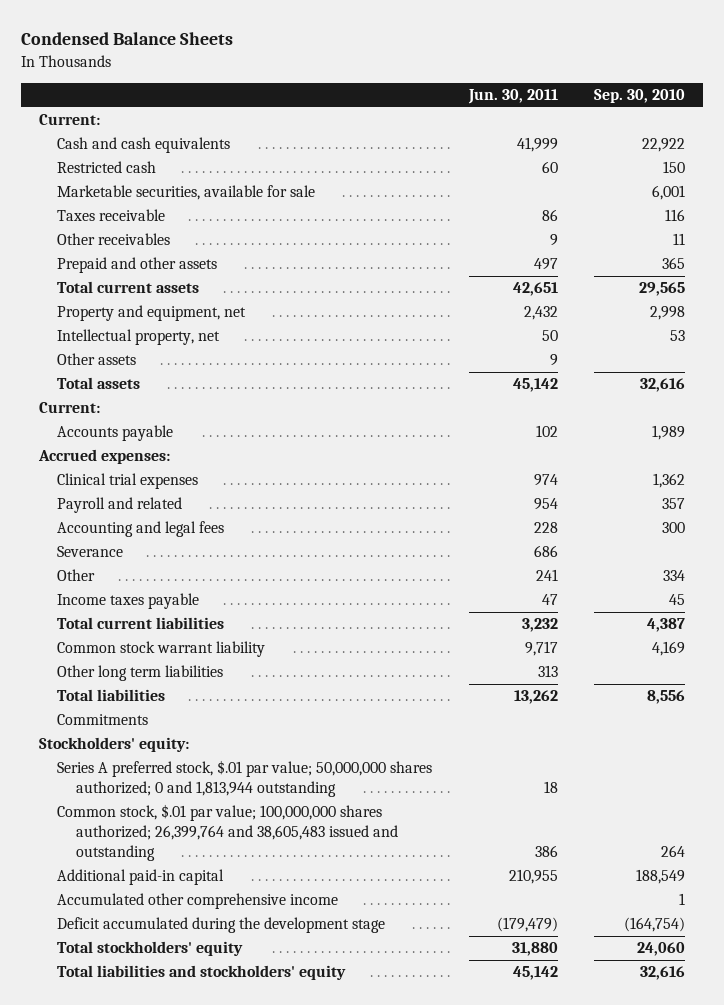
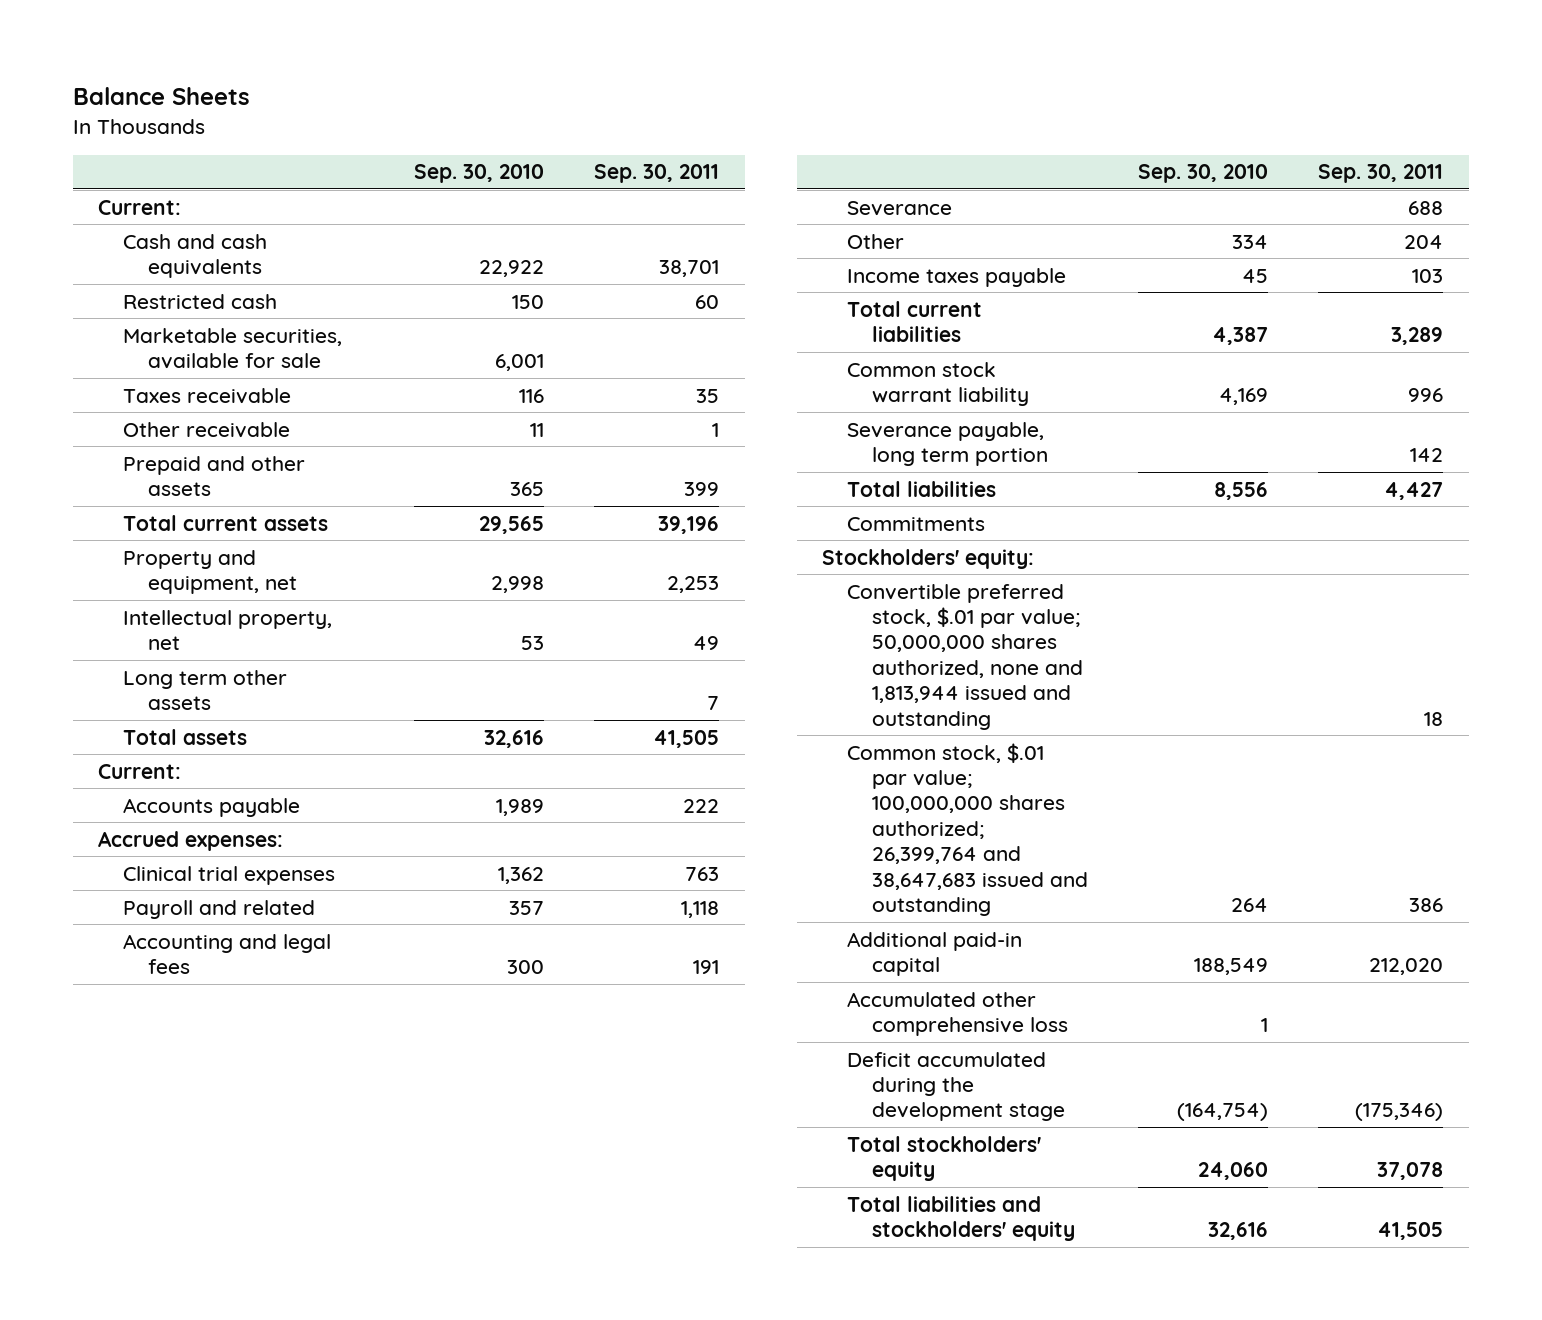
- Condensed Balance Sheets
+ Balance Sheets
- | Jun. 30, 2011 | Sep. 30, 2010
+ | Sep. 30, 2010 | Sep. 30, 2011
- Other receivables | 9 | 11
+ Other receivable | 11 | 1
- Other assets | 9 |
+ Long term other assets | | 7
- Other long term liabilities | 313 |
+ Severance payable, long term portion | | 142
- Series A preferred stock, $.01 par value; 50,000,000 shares authorized; 0 and 1,813,944 outstanding | 18 |
- Common stock, $.01 par value; 100,000,000 shares authorized; 26,399,764 and 38,605,483 issued and outstanding | 386 | 264
+ Convertible preferred stock, $.01 par value; 50,000,000 shares authorized, none and 1,813,944 issued and outstanding | | 18
+ Common stock, $.01 par value; 100,000,000 shares authorized; 26,399,764 and 38,647,683 issued and outstanding | 264 | 386
- Accumulated other comprehensive income | | 1
+ Accumulated other comprehensive loss | 1 |

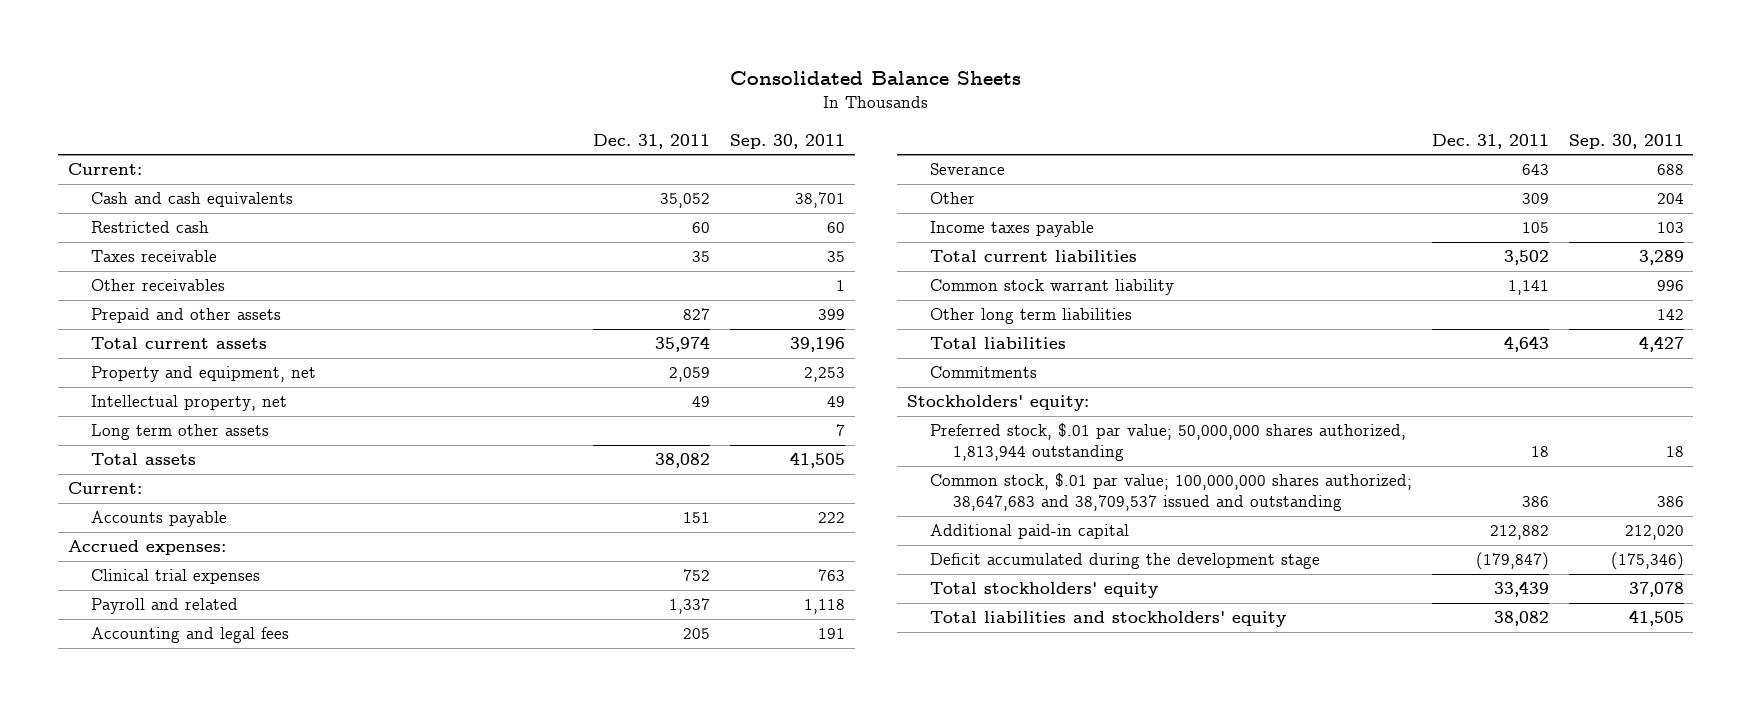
- Balance Sheets
+ Consolidated Balance Sheets
- | Sep. 30, 2010 | Sep. 30, 2011
+ | Dec. 31, 2011 | Sep. 30, 2011
- Marketable securities, available for sale | 6,001 |
- Other receivable | 11 | 1
+ Other receivables | | 1
- Severance payable, long term portion | | 142
+ Other long term liabilities | | 142
- Convertible preferred stock, $.01 par value; 50,000,000 shares authorized, none and 1,813,944 issued and outstanding | | 18
- Common stock, $.01 par value; 100,000,000 shares authorized; 26,399,764 and 38,647,683 issued and outstanding | 264 | 386
+ Preferred stock, $.01 par value; 50,000,000 shares authorized, 1,813,944 outstanding | 18 | 18
+ Common stock, $.01 par value; 100,000,000 shares authorized; 38,647,683 and 38,709,537 issued and outstanding | 386 | 386
- Accumulated other comprehensive loss | 1 |

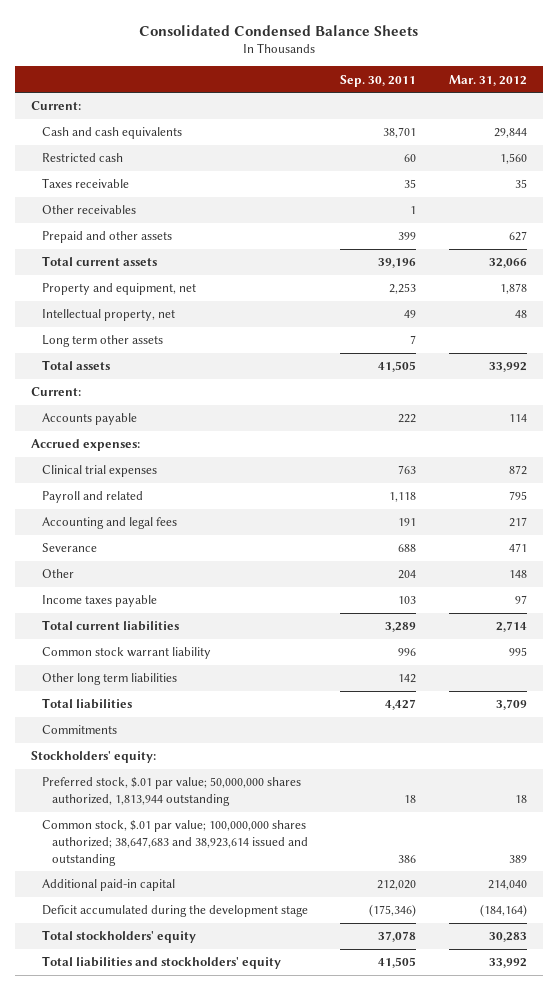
- Consolidated Balance Sheets
+ Consolidated Condensed Balance Sheets
- | Dec. 31, 2011 | Sep. 30, 2011
+ | Sep. 30, 2011 | Mar. 31, 2012
- Common stock, $.01 par value; 100,000,000 shares authorized; 38,647,683 and 38,709,537 issued and outstanding | 386 | 386
+ Common stock, $.01 par value; 100,000,000 shares authorized; 38,647,683 and 38,923,614 issued and outstanding | 386 | 389

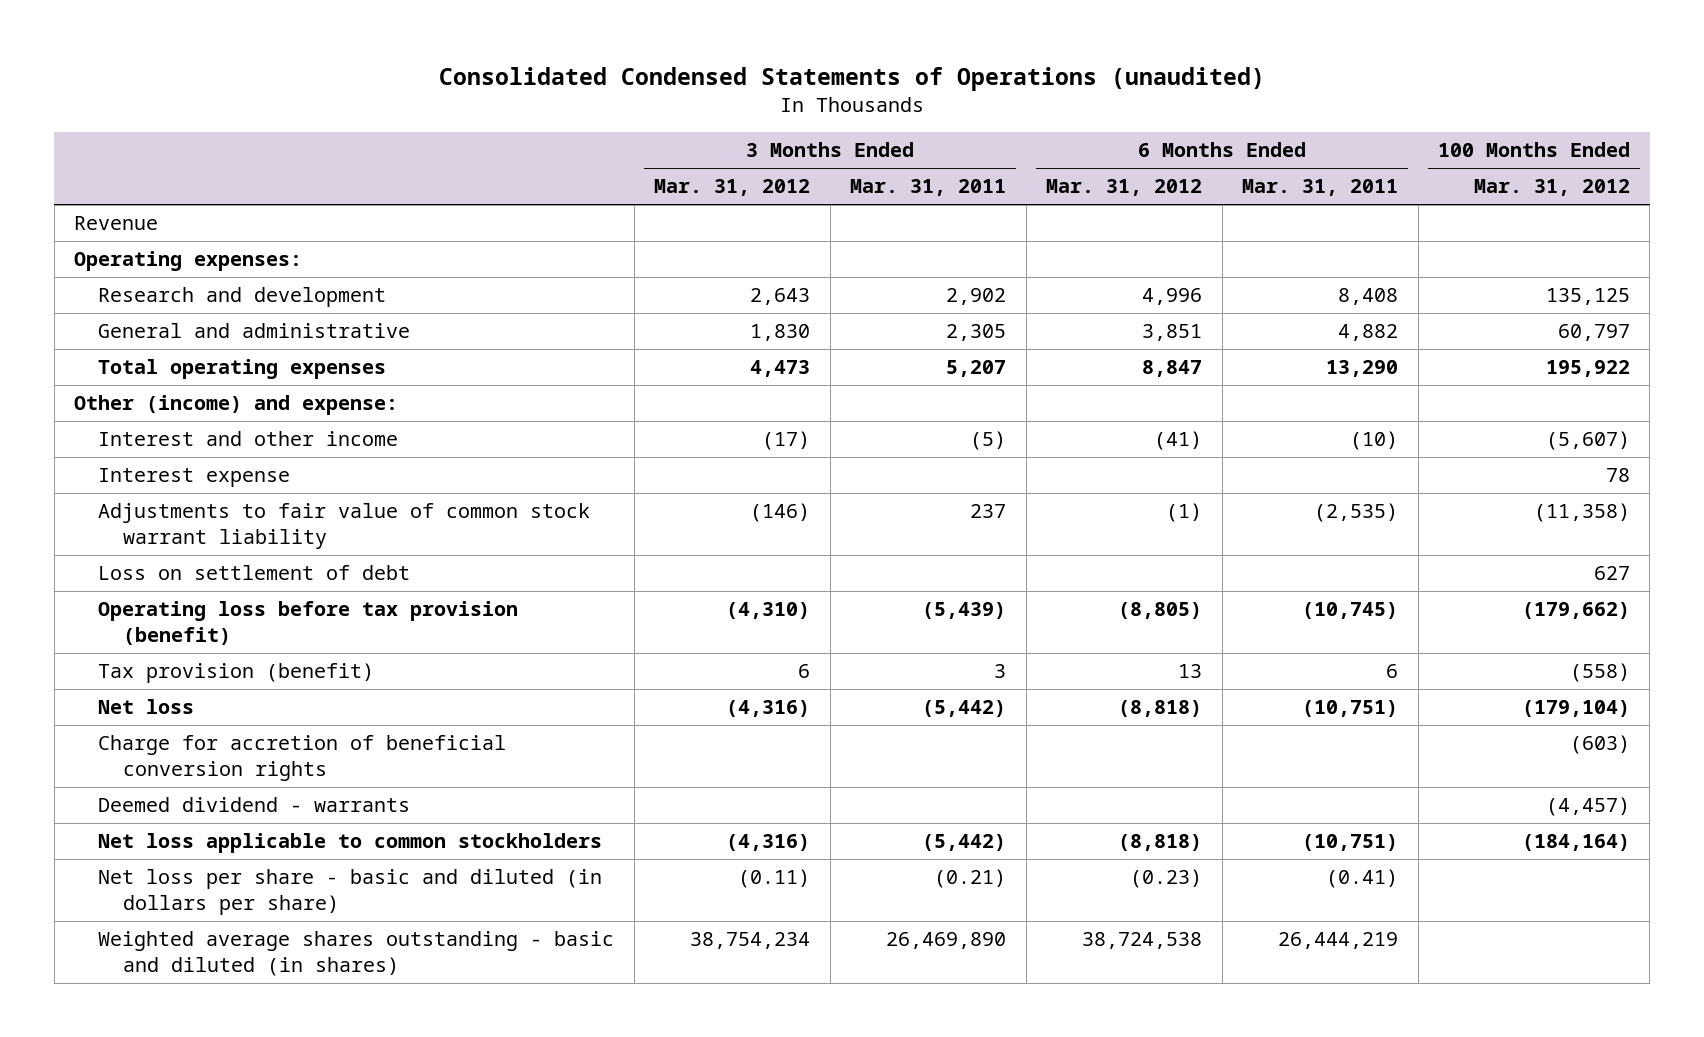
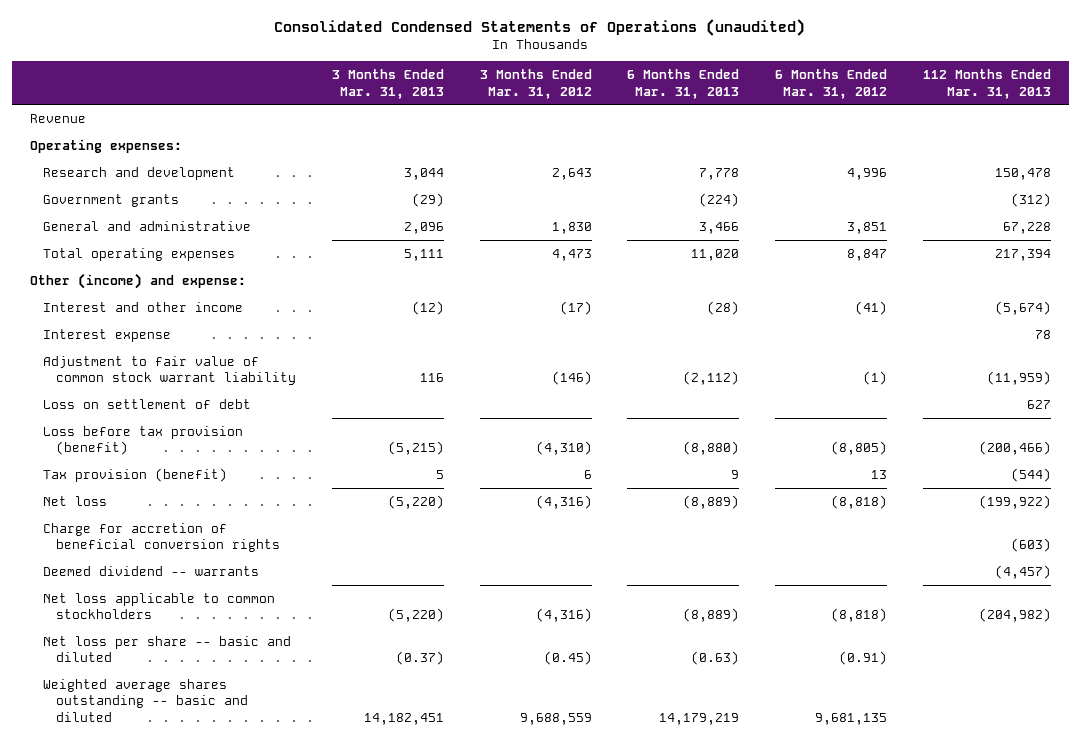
- | 3 Months Ended Mar. 31, 2012 | 3 Months Ended Mar. 31, 2011 | 6 Months Ended Mar. 31, 2012 | 6 Months Ended Mar. 31, 2011 | 100 Months Ended Mar. 31, 2012
+ | 3 Months Ended Mar. 31, 2013 | 3 Months Ended Mar. 31, 2012 | 6 Months Ended Mar. 31, 2013 | 6 Months Ended Mar. 31, 2012 | 112 Months Ended Mar. 31, 2013
+ Government grants | (29) | | (224) | | (312)
- Adjustments to fair value of common stock warrant liability | (146) | 237 | (1) | (2,535) | (11,358)
+ Adjustment to fair value of common stock warrant liability | 116 | (146) | (2,112) | (1) | (11,959)
- Operating loss before tax provision (benefit) | (4,310) | (5,439) | (8,805) | (10,745) | (179,662)
+ Loss before tax provision (benefit) | (5,215) | (4,310) | (8,880) | (8,805) | (200,466)
- Deemed dividend - warrants | | | | | (4,457)
+ Deemed dividend -- warrants | | | | | (4,457)
- Net loss per share - basic and diluted (in dollars per share) | (0.11) | (0.21) | (0.23) | (0.41) |
- Weighted average shares outstanding - basic and diluted (in shares) | 38,754,234 | 26,469,890 | 38,724,538 | 26,444,219 |
+ Net loss per share -- basic and diluted | (0.37) | (0.45) | (0.63) | (0.91) |
+ Weighted average shares outstanding -- basic and diluted | 14,182,451 | 9,688,559 | 14,179,219 | 9,681,135 |

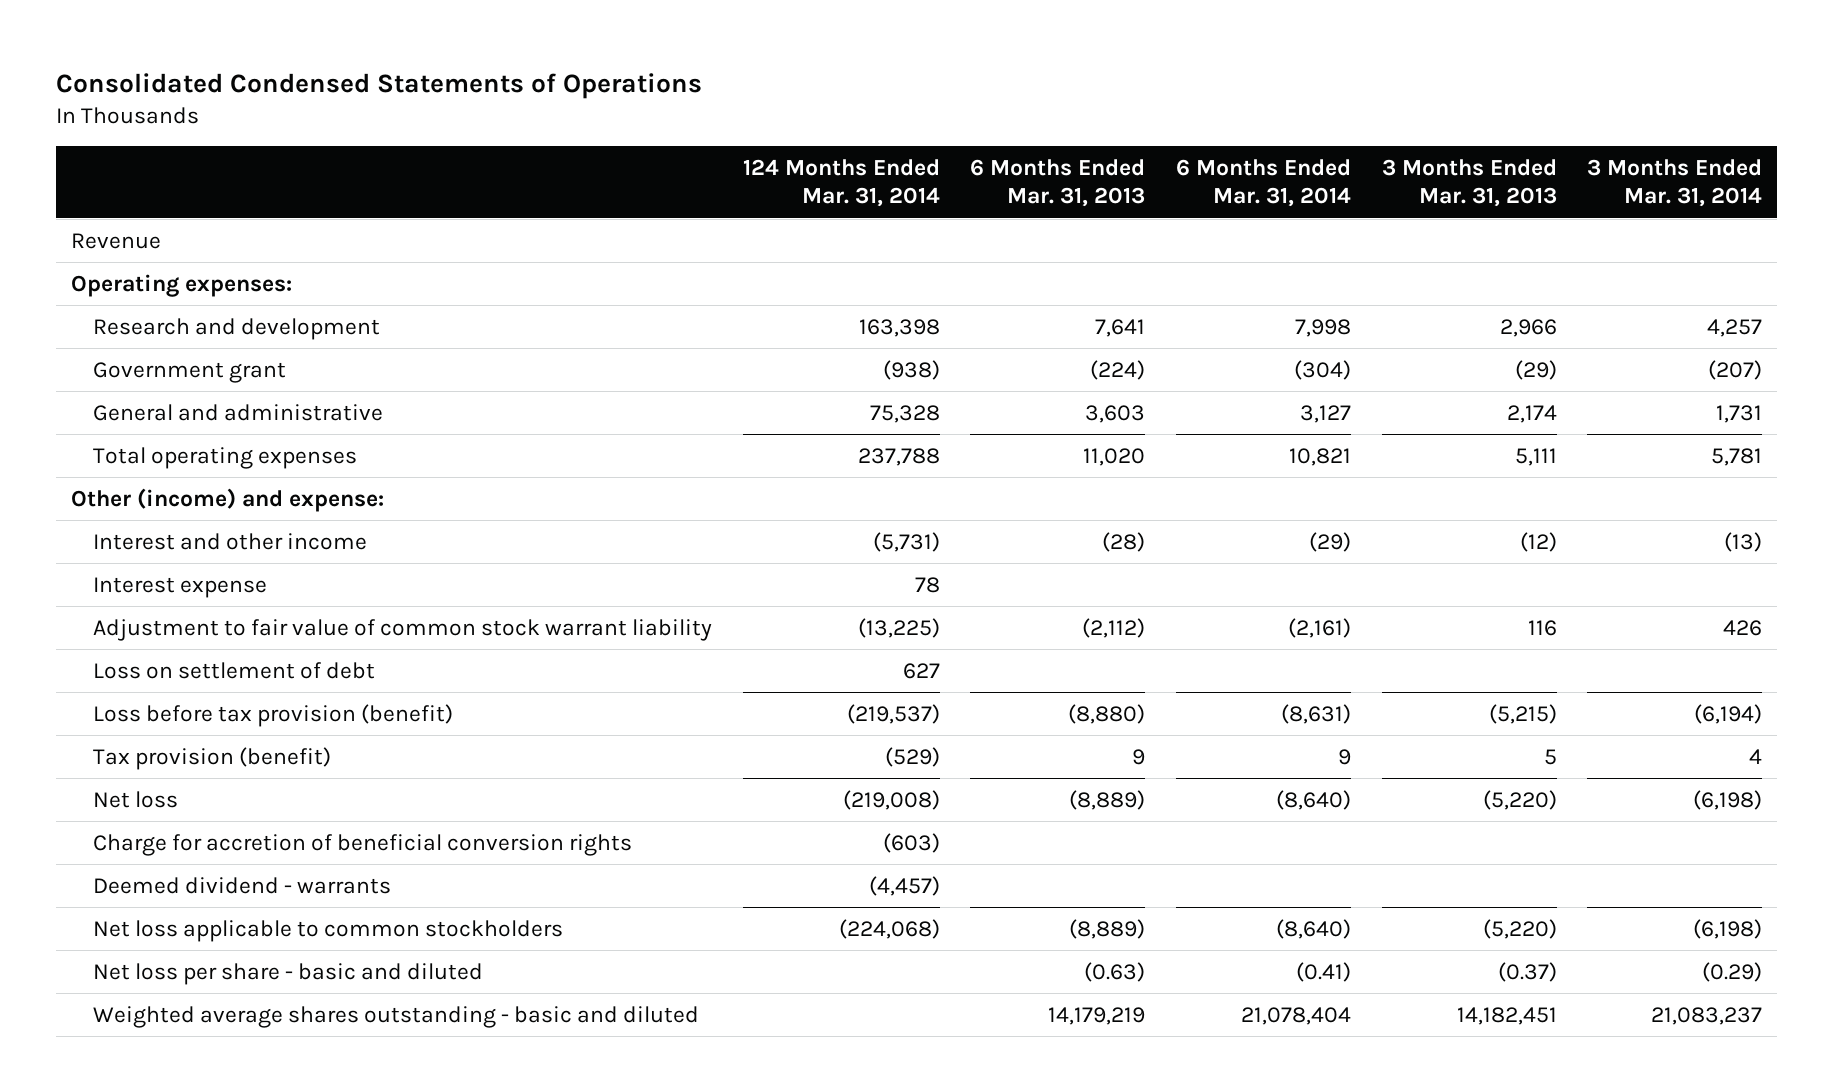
- Consolidated Condensed Statements of Operations (unaudited)
+ Consolidated Condensed Statements of Operations
- | 3 Months Ended Mar. 31, 2013 | 3 Months Ended Mar. 31, 2012 | 6 Months Ended Mar. 31, 2013 | 6 Months Ended Mar. 31, 2012 | 112 Months Ended Mar. 31, 2013
+ | 124 Months Ended Mar. 31, 2014 | 6 Months Ended Mar. 31, 2013 | 6 Months Ended Mar. 31, 2014 | 3 Months Ended Mar. 31, 2013 | 3 Months Ended Mar. 31, 2014
- Research and development | 3,044 | 2,643 | 7,778 | 4,996 | 150,478
- Government grants | (29) | | (224) | | (312)
- General and administrative | 2,096 | 1,830 | 3,466 | 3,851 | 67,228
+ Research and development | 163,398 | 7,641 | 7,998 | 2,966 | 4,257
+ Government grant | (938) | (224) | (304) | (29) | (207)
+ General and administrative | 75,328 | 3,603 | 3,127 | 2,174 | 1,731
- Deemed dividend -- warrants | | | | | (4,457)
+ Deemed dividend - warrants | (4,457) | | | |
- Net loss per share -- basic and diluted | (0.37) | (0.45) | (0.63) | (0.91) |
- Weighted average shares outstanding -- basic and diluted | 14,182,451 | 9,688,559 | 14,179,219 | 9,681,135 |
+ Net loss per share - basic and diluted | | (0.63) | (0.41) | (0.37) | (0.29)
+ Weighted average shares outstanding - basic and diluted | | 14,179,219 | 21,078,404 | 14,182,451 | 21,083,237

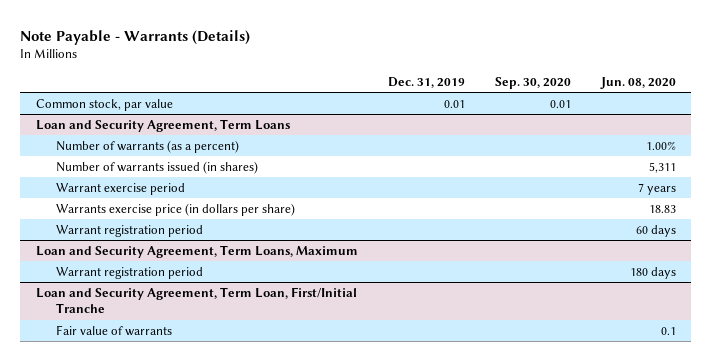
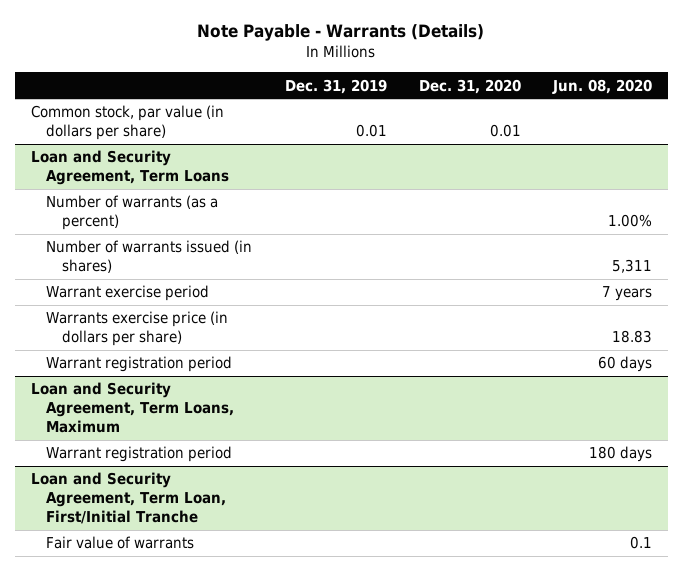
- | Dec. 31, 2019 | Sep. 30, 2020 | Jun. 08, 2020
+ | Dec. 31, 2019 | Dec. 31, 2020 | Jun. 08, 2020
- Common stock, par value | 0.01 | 0.01 |
+ Common stock, par value (in dollars per share) | 0.01 | 0.01 |

